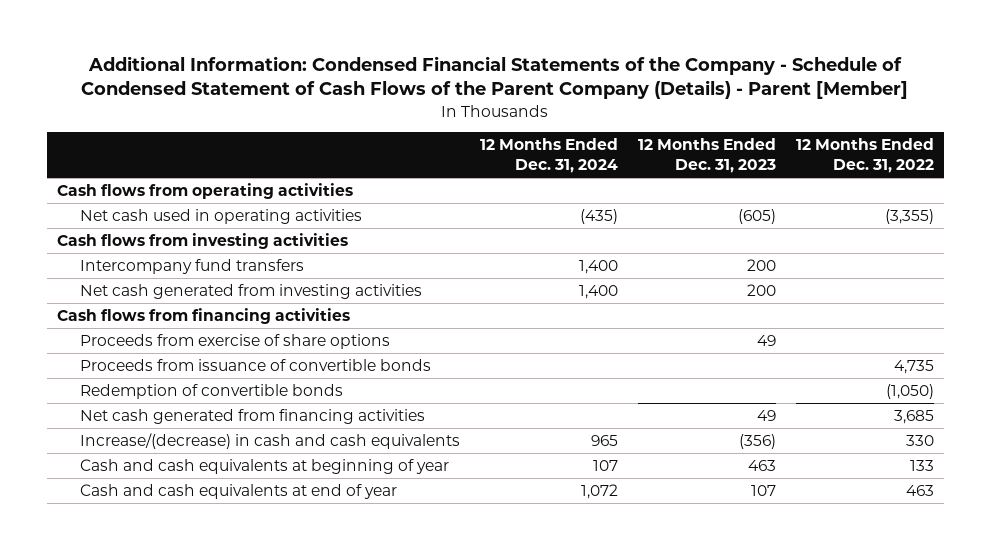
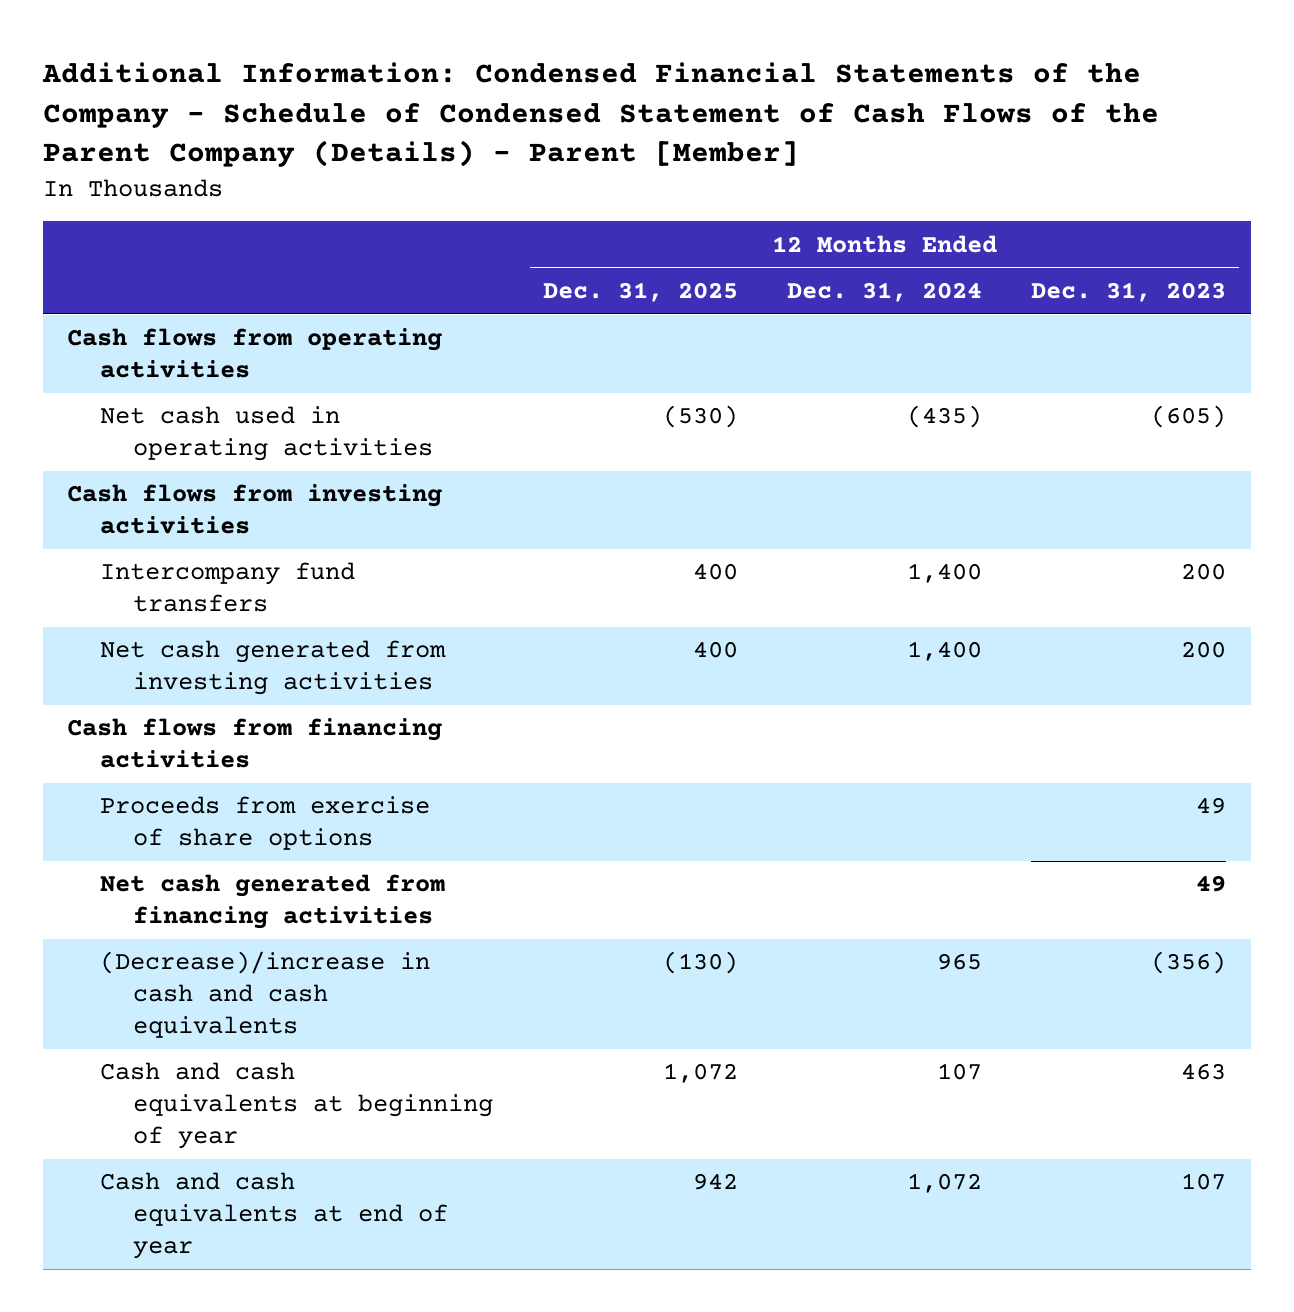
- | 12 Months Ended Dec. 31, 2024 | 12 Months Ended Dec. 31, 2023 | 12 Months Ended Dec. 31, 2022
+ | 12 Months Ended Dec. 31, 2025 | 12 Months Ended Dec. 31, 2024 | 12 Months Ended Dec. 31, 2023
- Proceeds from issuance of convertible bonds | | | 4,735
- Redemption of convertible bonds | | | (1,050)
- Increase/(decrease) in cash and cash equivalents | 965 | (356) | 330
+ (Decrease)/increase in cash and cash equivalents | (130) | 965 | (356)

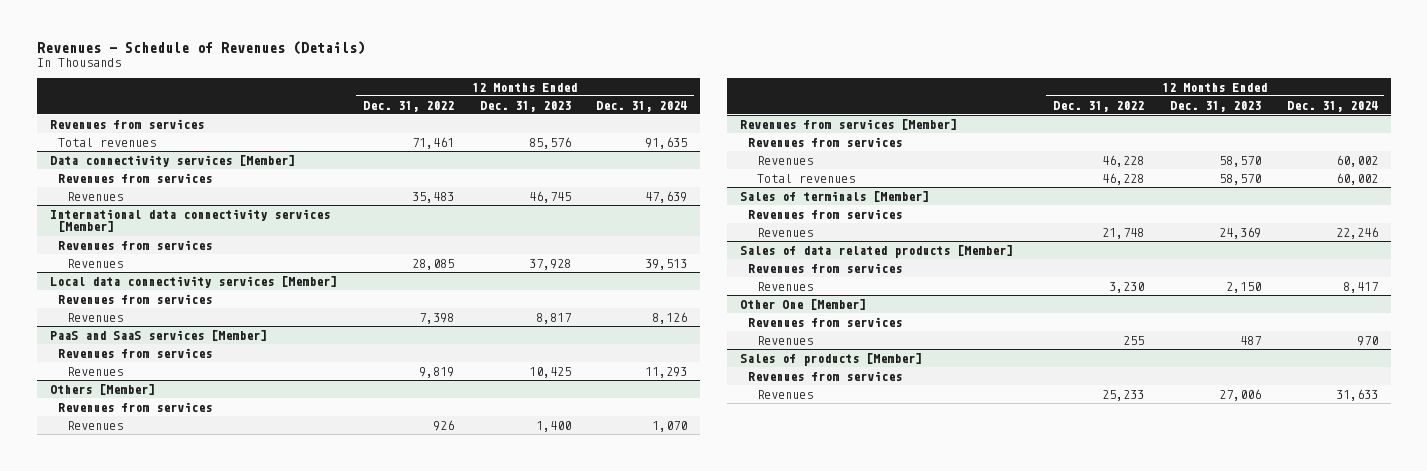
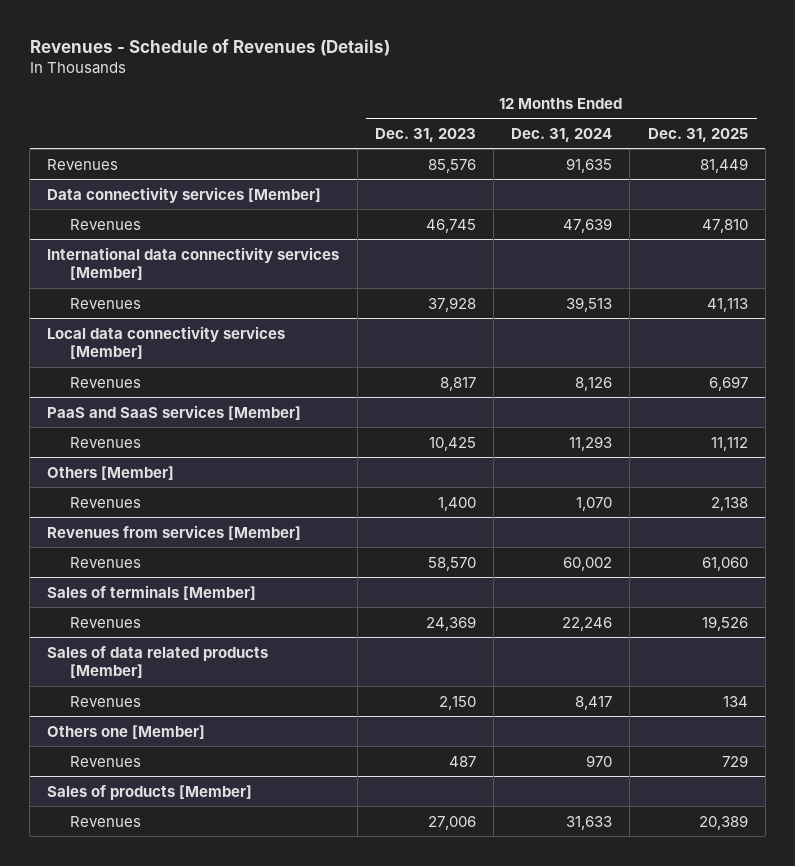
- | 12 Months Ended Dec. 31, 2022 | 12 Months Ended Dec. 31, 2023 | 12 Months Ended Dec. 31, 2024
+ | 12 Months Ended Dec. 31, 2023 | 12 Months Ended Dec. 31, 2024 | 12 Months Ended Dec. 31, 2025
- Revenues from services
- Total revenues | 71,461 | 85,576 | 91,635
+ Revenues | 85,576 | 91,635 | 81,449
@ Data connectivity services [Member]
- Revenues from services
@ International data connectivity services [Member]
- Revenues from services
@ Local data connectivity services [Member]
- Revenues from services
@ PaaS and SaaS services [Member]
- Revenues from services
@ Others [Member]
- Revenues from services
@ Revenues from services [Member]
- Revenues from services
- Total revenues | 46,228 | 58,570 | 60,002
@ Sales of terminals [Member]
- Revenues from services
@ Sales of data related products [Member]
- Revenues from services
- Other One [Member]
- Revenues from services
+ Others one [Member]
@ Sales of products [Member]
- Revenues from services

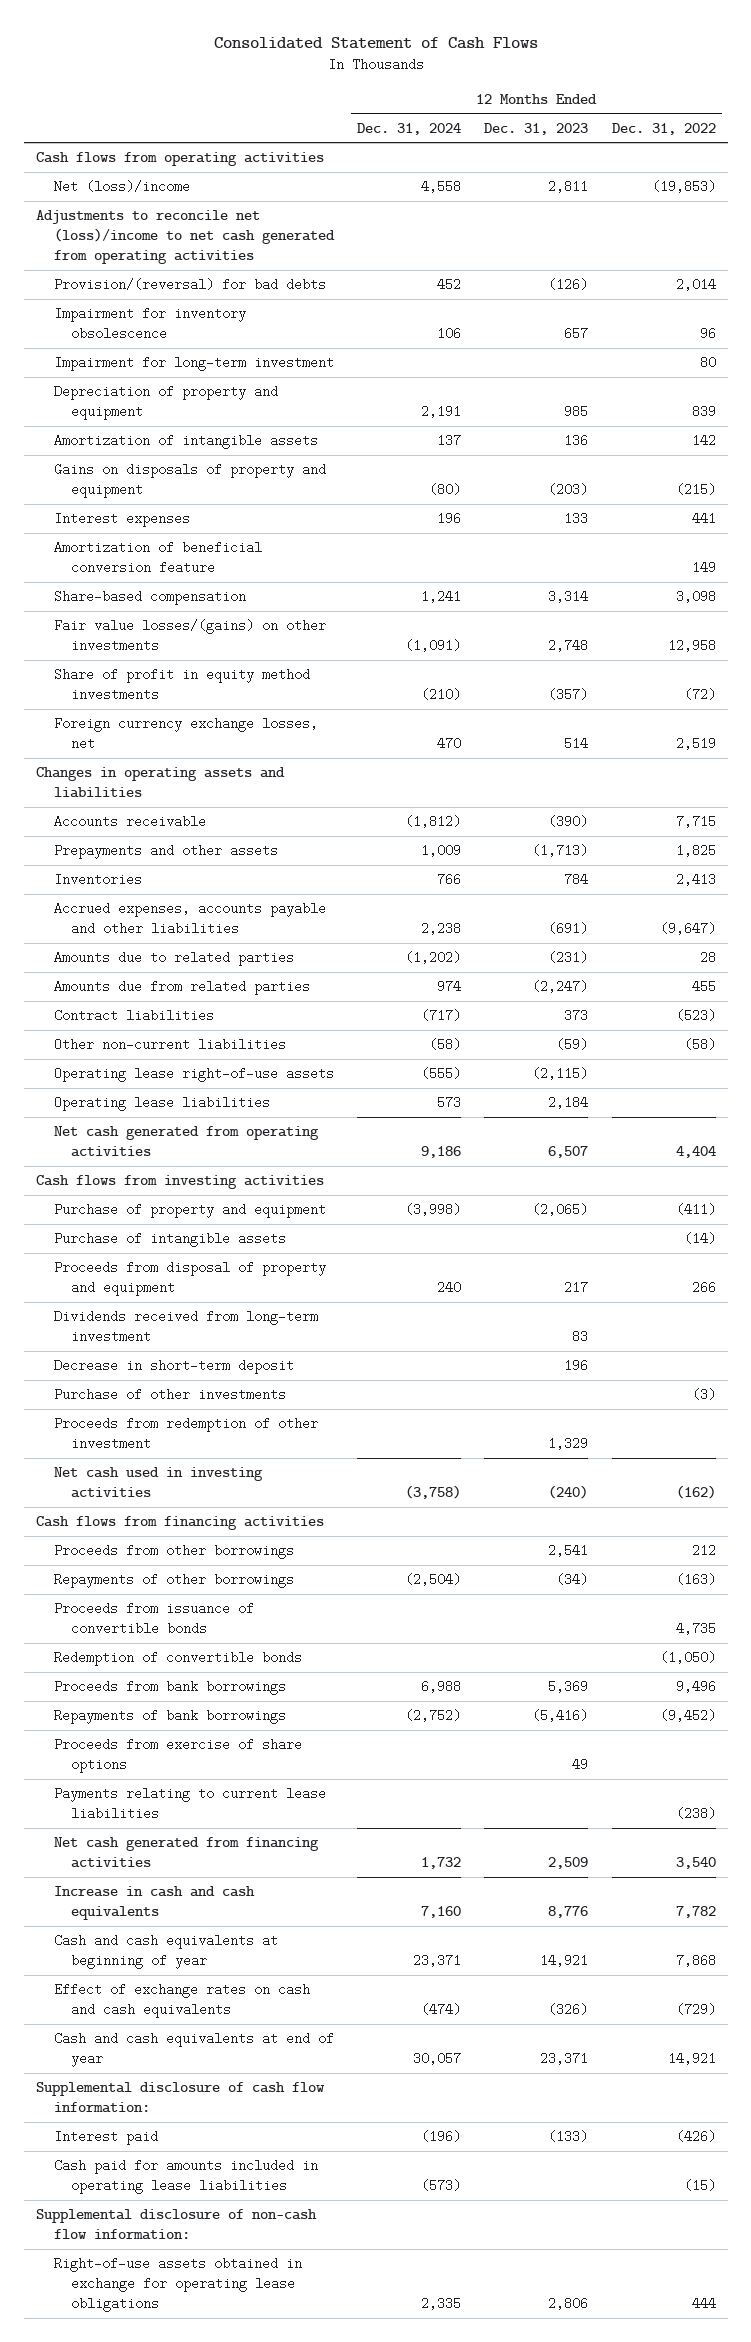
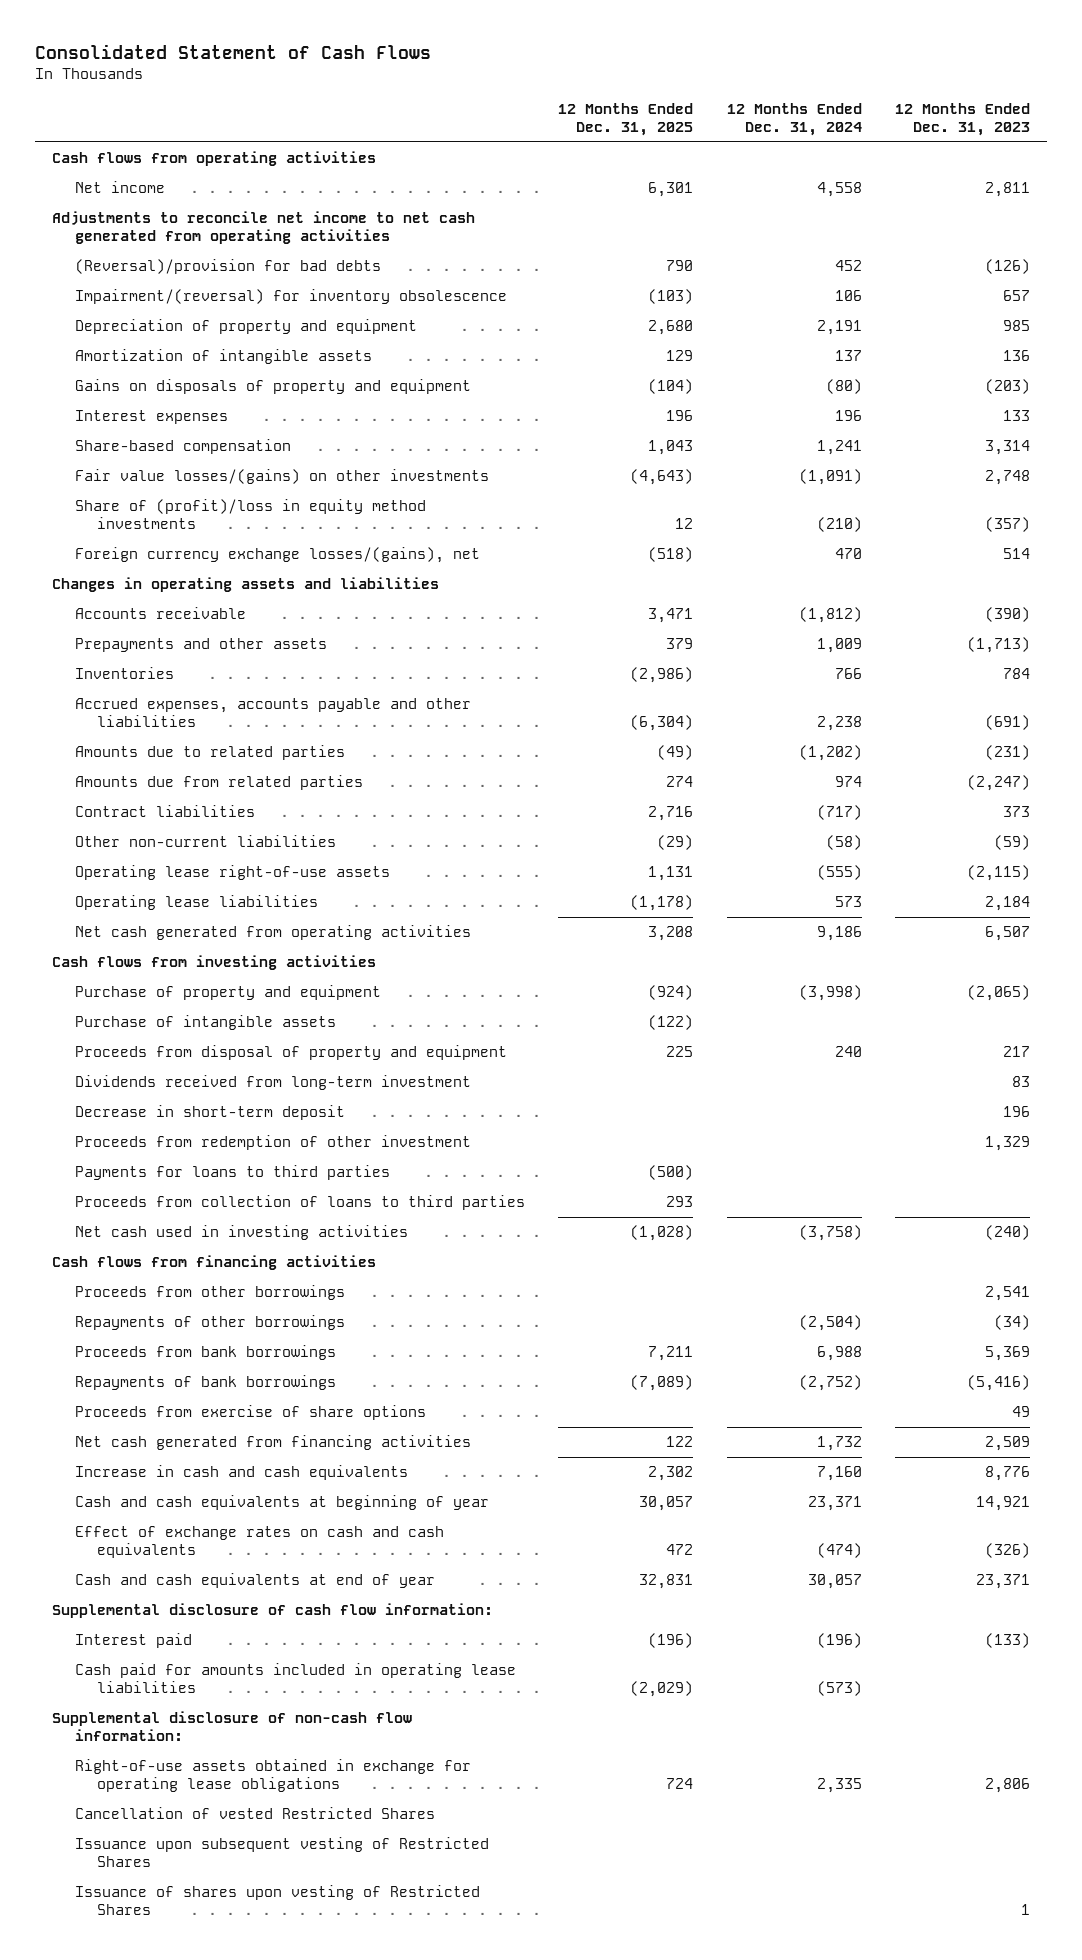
- | 12 Months Ended Dec. 31, 2024 | 12 Months Ended Dec. 31, 2023 | 12 Months Ended Dec. 31, 2022
+ | 12 Months Ended Dec. 31, 2025 | 12 Months Ended Dec. 31, 2024 | 12 Months Ended Dec. 31, 2023
- Net (loss)/income | 4,558 | 2,811 | (19,853)
- Adjustments to reconcile net (loss)/income to net cash generated from operating activities
- Provision/(reversal) for bad debts | 452 | (126) | 2,014
- Impairment for inventory obsolescence | 106 | 657 | 96
- Impairment for long-term investment | | | 80
+ Net income | 6,301 | 4,558 | 2,811
+ Adjustments to reconcile net income to net cash generated from operating activities
+ (Reversal)/provision for bad debts | 790 | 452 | (126)
+ Impairment/(reversal) for inventory obsolescence | (103) | 106 | 657
- Amortization of beneficial conversion feature | | | 149
- Share of profit in equity method investments | (210) | (357) | (72)
- Foreign currency exchange losses, net | 470 | 514 | 2,519
+ Share of (profit)/loss in equity method investments | 12 | (210) | (357)
+ Foreign currency exchange losses/(gains), net | (518) | 470 | 514
- Purchase of other investments | | | (3)
+ Payments for loans to third parties | (500) | |
+ Proceeds from collection of loans to third parties | 293 | |
- Proceeds from issuance of convertible bonds | | | 4,735
- Redemption of convertible bonds | | | (1,050)
- Payments relating to current lease liabilities | | | (238)
+ Cancellation of vested Restricted Shares
+ Issuance upon subsequent vesting of Restricted Shares
+ Issuance of shares upon vesting of Restricted Shares | | | 1

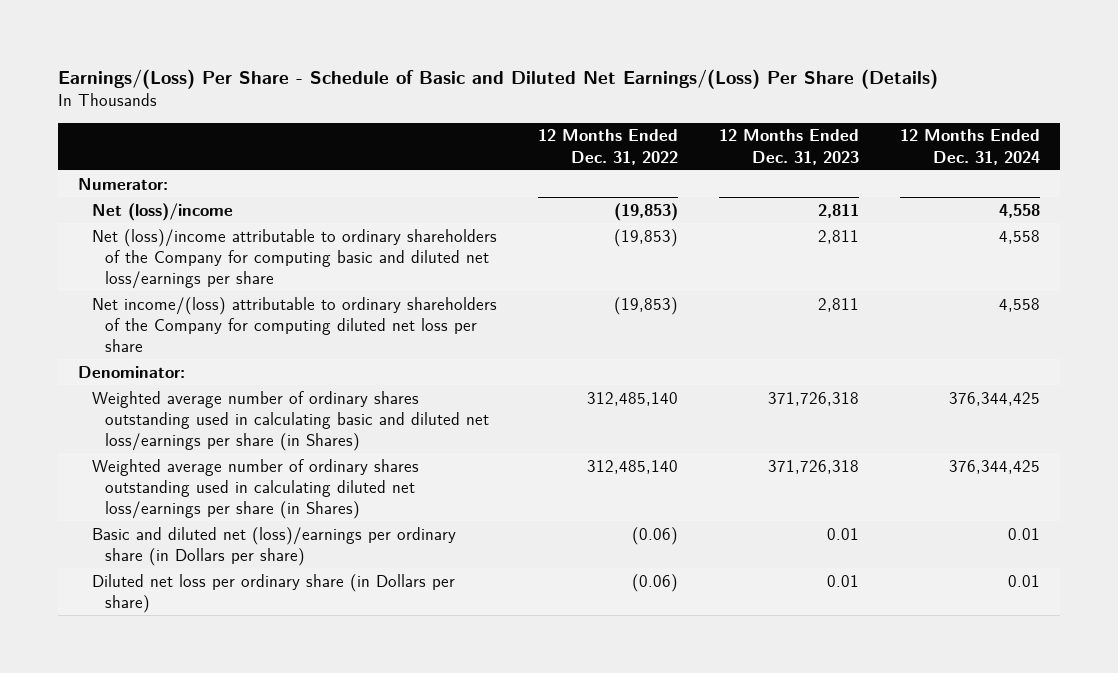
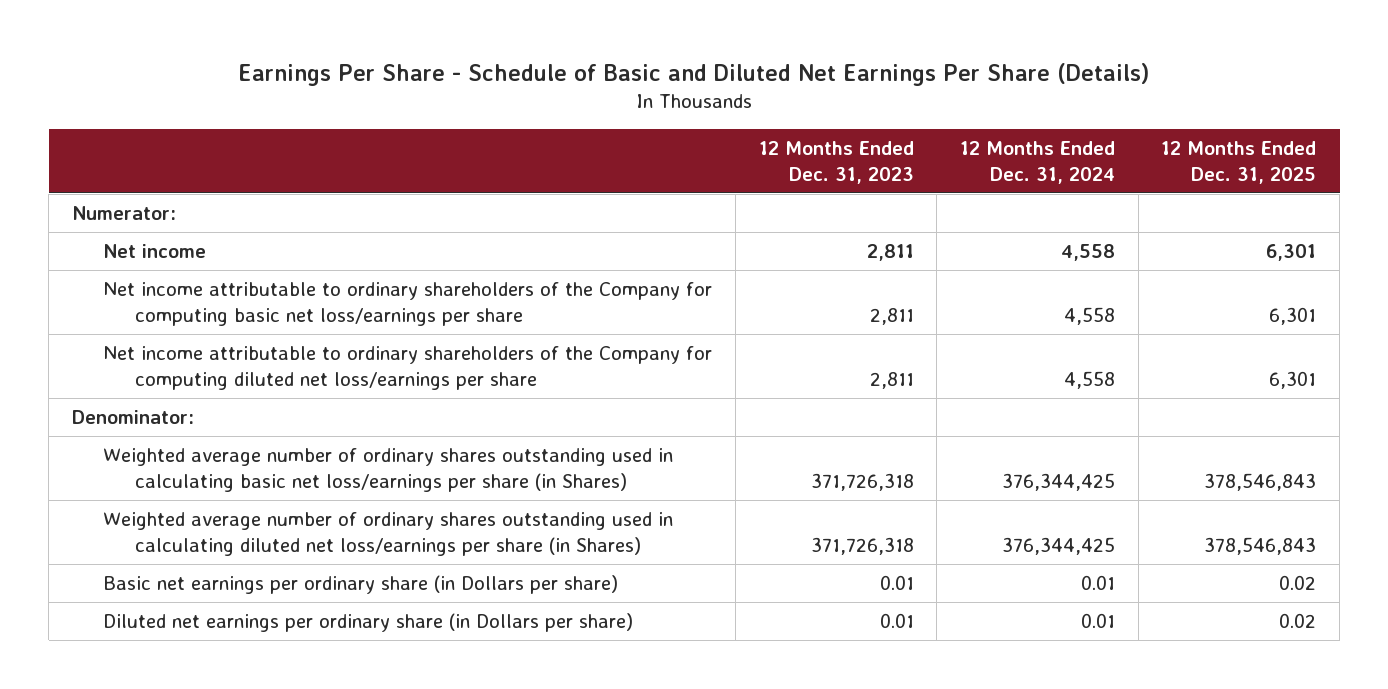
- Earnings/(Loss) Per Share - Schedule of Basic and Diluted Net Earnings/(Loss) Per Share (Details)
+ Earnings Per Share - Schedule of Basic and Diluted Net Earnings Per Share (Details)
- | 12 Months Ended Dec. 31, 2022 | 12 Months Ended Dec. 31, 2023 | 12 Months Ended Dec. 31, 2024
+ | 12 Months Ended Dec. 31, 2023 | 12 Months Ended Dec. 31, 2024 | 12 Months Ended Dec. 31, 2025
- Net (loss)/income | (19,853) | 2,811 | 4,558
- Net (loss)/income attributable to ordinary shareholders of the Company for computing basic and diluted net loss/earnings per share | (19,853) | 2,811 | 4,558
- Net income/(loss) attributable to ordinary shareholders of the Company for computing diluted net loss per share | (19,853) | 2,811 | 4,558
+ Net income | 2,811 | 4,558 | 6,301
+ Net income attributable to ordinary shareholders of the Company for computing basic net loss/earnings per share | 2,811 | 4,558 | 6,301
+ Net income attributable to ordinary shareholders of the Company for computing diluted net loss/earnings per share | 2,811 | 4,558 | 6,301
- Weighted average number of ordinary shares outstanding used in calculating basic and diluted net loss/earnings per share (in Shares) | 312,485,140 | 371,726,318 | 376,344,425
+ Weighted average number of ordinary shares outstanding used in calculating basic net loss/earnings per share (in Shares) | 371,726,318 | 376,344,425 | 378,546,843
- Basic and diluted net (loss)/earnings per ordinary share (in Dollars per share) | (0.06) | 0.01 | 0.01
- Diluted net loss per ordinary share (in Dollars per share) | (0.06) | 0.01 | 0.01
+ Basic net earnings per ordinary share (in Dollars per share) | 0.01 | 0.01 | 0.02
+ Diluted net earnings per ordinary share (in Dollars per share) | 0.01 | 0.01 | 0.02

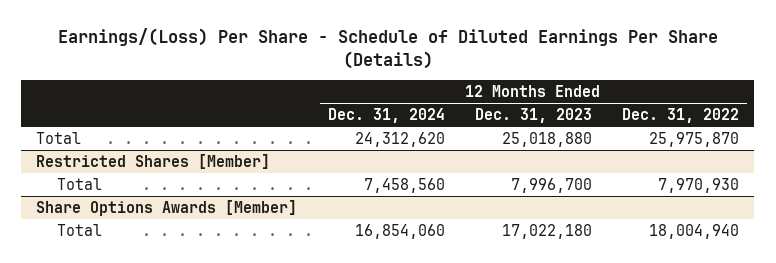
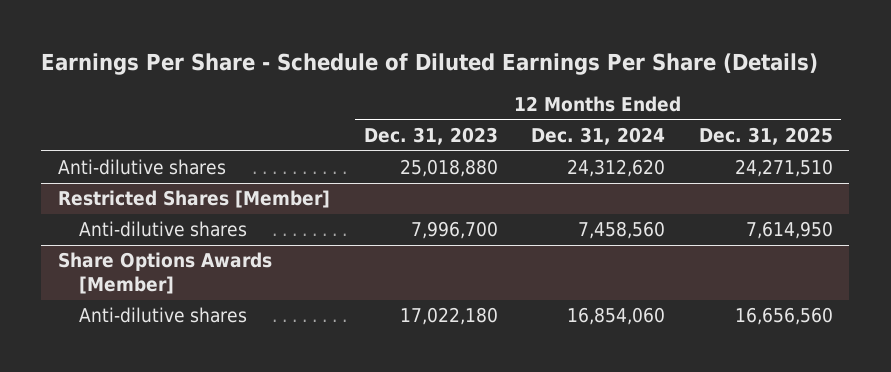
- Earnings/(Loss) Per Share - Schedule of Diluted Earnings Per Share (Details)
+ Earnings Per Share - Schedule of Diluted Earnings Per Share (Details)
- | 12 Months Ended Dec. 31, 2024 | 12 Months Ended Dec. 31, 2023 | 12 Months Ended Dec. 31, 2022
+ | 12 Months Ended Dec. 31, 2023 | 12 Months Ended Dec. 31, 2024 | 12 Months Ended Dec. 31, 2025
- Total | 24,312,620 | 25,018,880 | 25,975,870
+ Anti-dilutive shares | 25,018,880 | 24,312,620 | 24,271,510
@ Restricted Shares [Member]
- Total | 7,458,560 | 7,996,700 | 7,970,930
+ Anti-dilutive shares | 7,996,700 | 7,458,560 | 7,614,950
@ Share Options Awards [Member]
- Total | 16,854,060 | 17,022,180 | 18,004,940
+ Anti-dilutive shares | 17,022,180 | 16,854,060 | 16,656,560

